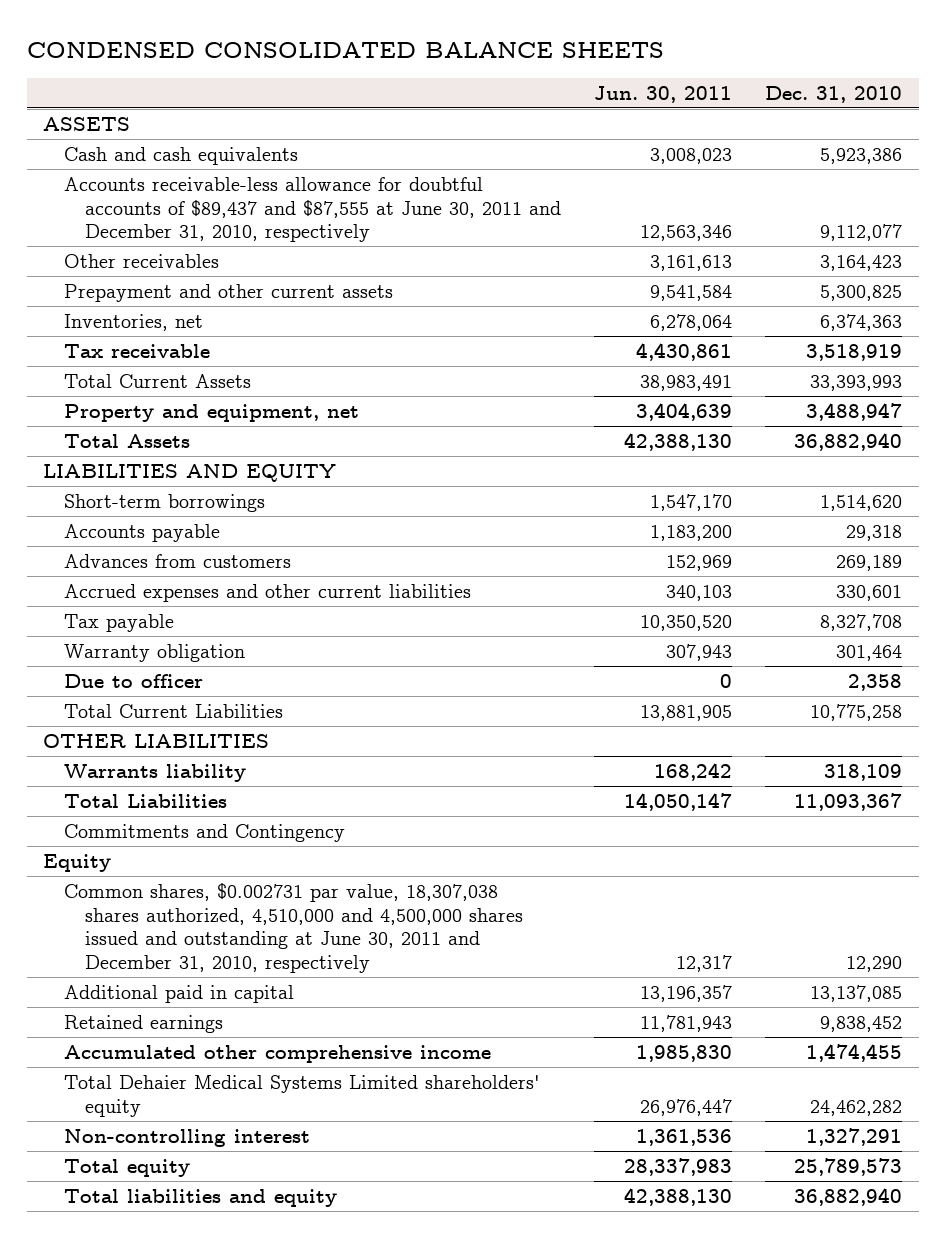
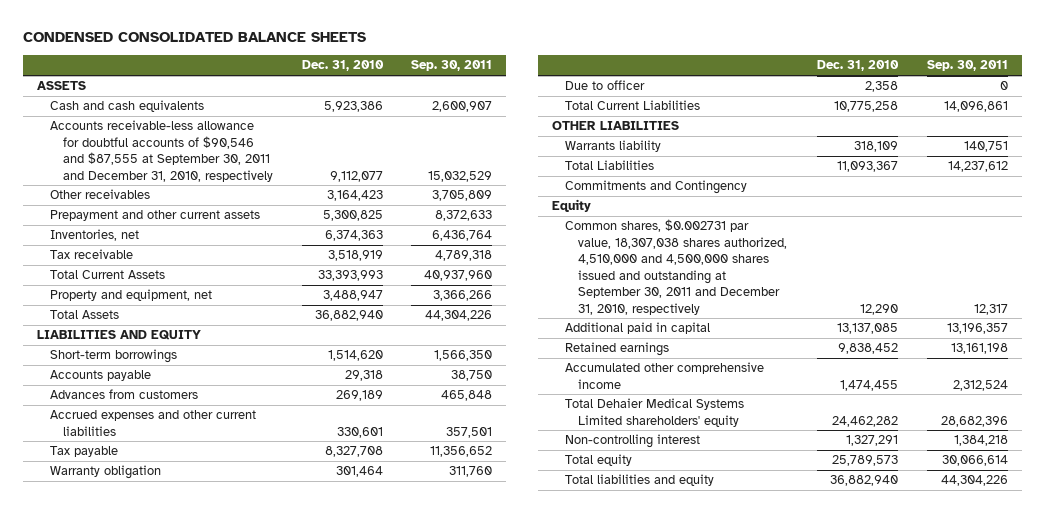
- | Jun. 30, 2011 | Dec. 31, 2010
+ | Dec. 31, 2010 | Sep. 30, 2011
- Accounts receivable-less allowance for doubtful accounts of $89,437 and $87,555 at June 30, 2011 and December 31, 2010, respectively | 12,563,346 | 9,112,077
+ Accounts receivable-less allowance for doubtful accounts of $90,546 and $87,555 at September 30, 2011 and December 31, 2010, respectively | 9,112,077 | 15,032,529
- Common shares, $0.002731 par value, 18,307,038 shares authorized, 4,510,000 and 4,500,000 shares issued and outstanding at June 30, 2011 and December 31, 2010, respectively | 12,317 | 12,290
+ Common shares, $0.002731 par value, 18,307,038 shares authorized, 4,510,000 and 4,500,000 shares issued and outstanding at September 30, 2011 and December 31, 2010, respectively | 12,290 | 12,317

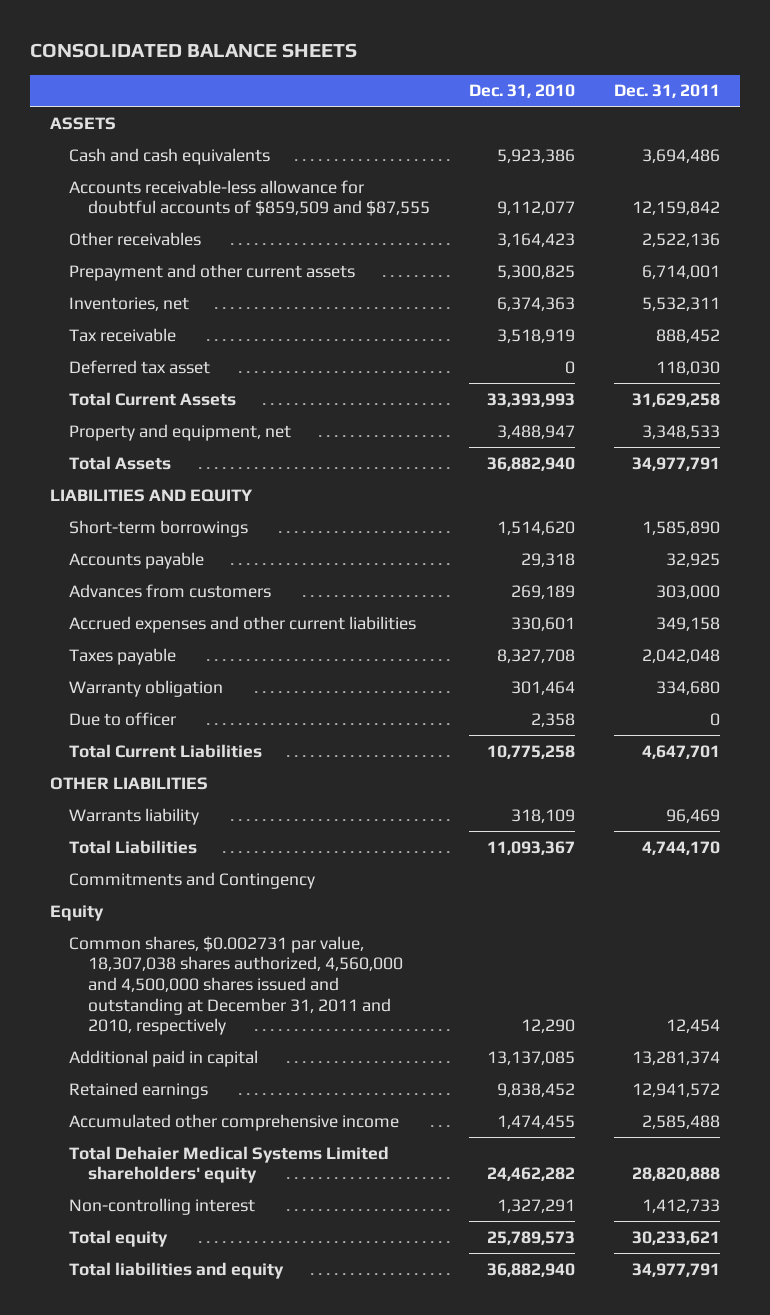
- CONDENSED CONSOLIDATED BALANCE SHEETS
+ CONSOLIDATED BALANCE SHEETS
- | Dec. 31, 2010 | Sep. 30, 2011
+ | Dec. 31, 2010 | Dec. 31, 2011
- Accounts receivable-less allowance for doubtful accounts of $90,546 and $87,555 at September 30, 2011 and December 31, 2010, respectively | 9,112,077 | 15,032,529
+ Accounts receivable-less allowance for doubtful accounts of $859,509 and $87,555 | 9,112,077 | 12,159,842
+ Deferred tax asset | 0 | 118,030
- Tax payable | 8,327,708 | 11,356,652
+ Taxes payable | 8,327,708 | 2,042,048
- Common shares, $0.002731 par value, 18,307,038 shares authorized, 4,510,000 and 4,500,000 shares issued and outstanding at September 30, 2011 and December 31, 2010, respectively | 12,290 | 12,317
+ Common shares, $0.002731 par value, 18,307,038 shares authorized, 4,560,000 and 4,500,000 shares issued and outstanding at December 31, 2011 and 2010, respectively | 12,290 | 12,454

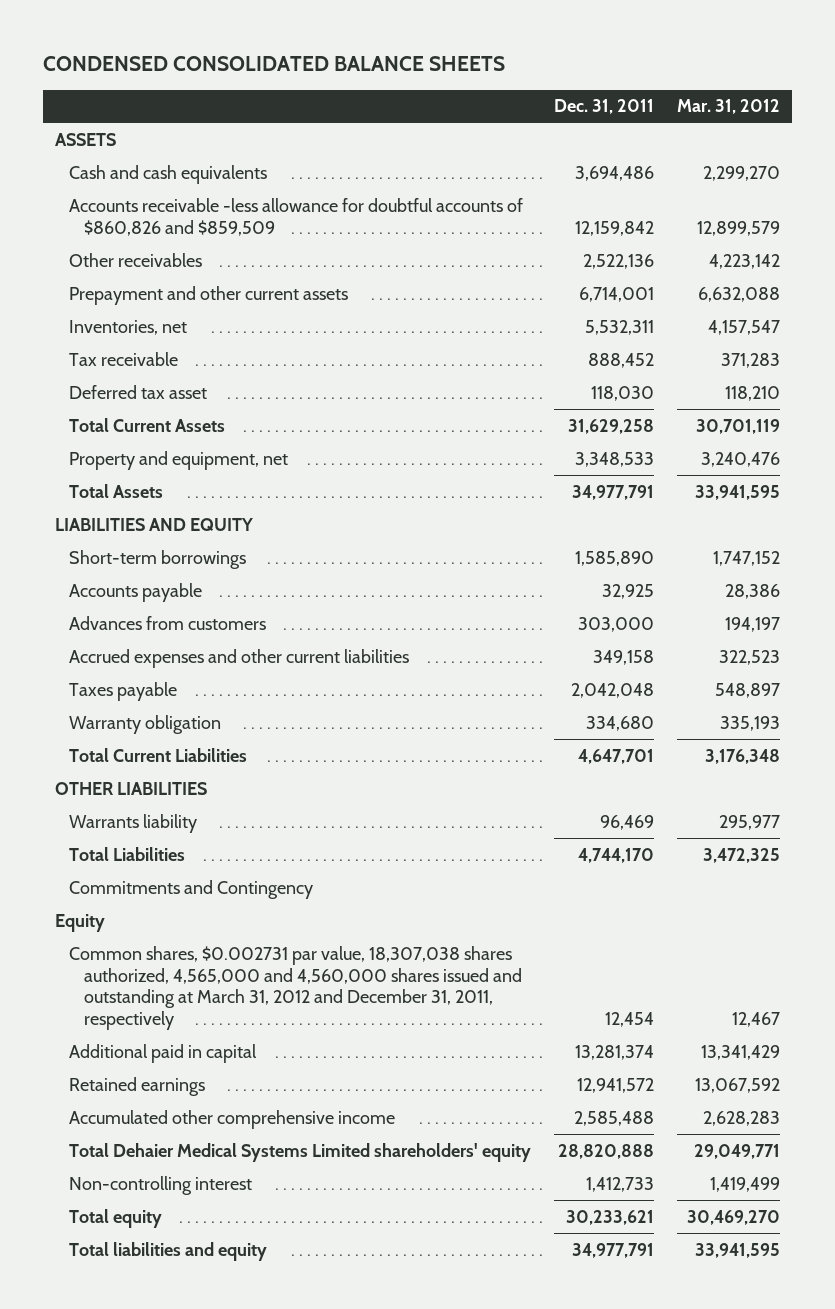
- CONSOLIDATED BALANCE SHEETS
+ CONDENSED CONSOLIDATED BALANCE SHEETS
- | Dec. 31, 2010 | Dec. 31, 2011
+ | Dec. 31, 2011 | Mar. 31, 2012
- Accounts receivable-less allowance for doubtful accounts of $859,509 and $87,555 | 9,112,077 | 12,159,842
+ Accounts receivable -less allowance for doubtful accounts of $860,826 and $859,509 | 12,159,842 | 12,899,579
- Due to officer | 2,358 | 0
- Common shares, $0.002731 par value, 18,307,038 shares authorized, 4,560,000 and 4,500,000 shares issued and outstanding at December 31, 2011 and 2010, respectively | 12,290 | 12,454
+ Common shares, $0.002731 par value, 18,307,038 shares authorized, 4,565,000 and 4,560,000 shares issued and outstanding at March 31, 2012 and December 31, 2011, respectively | 12,454 | 12,467

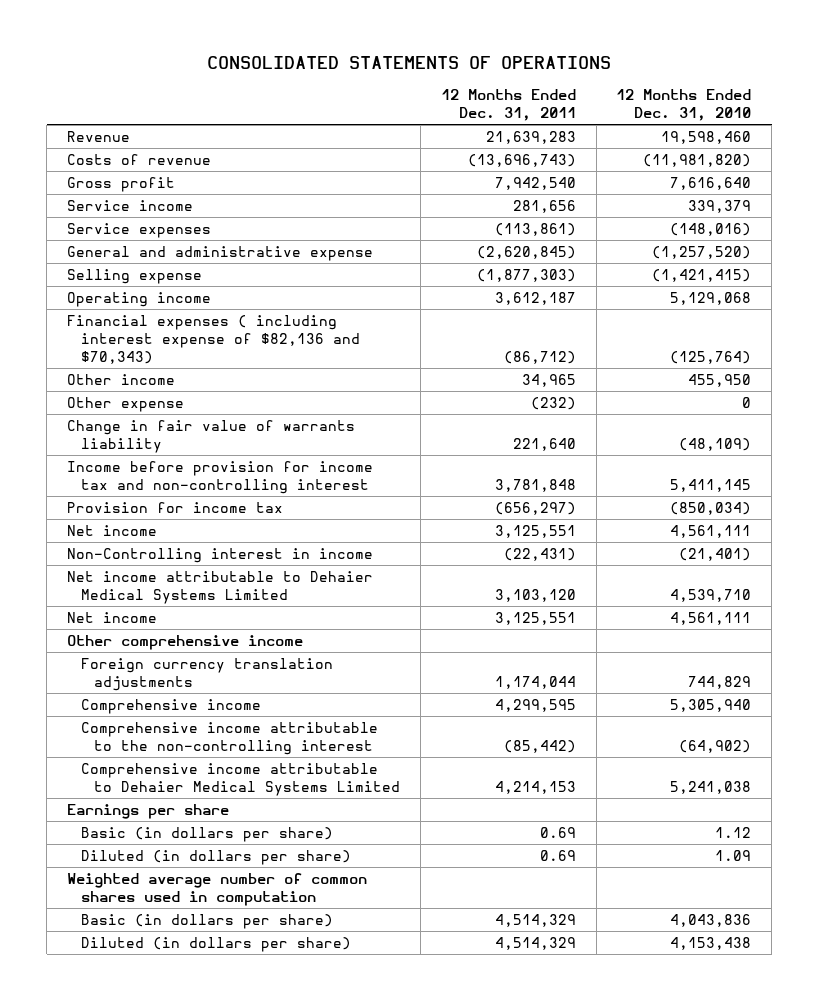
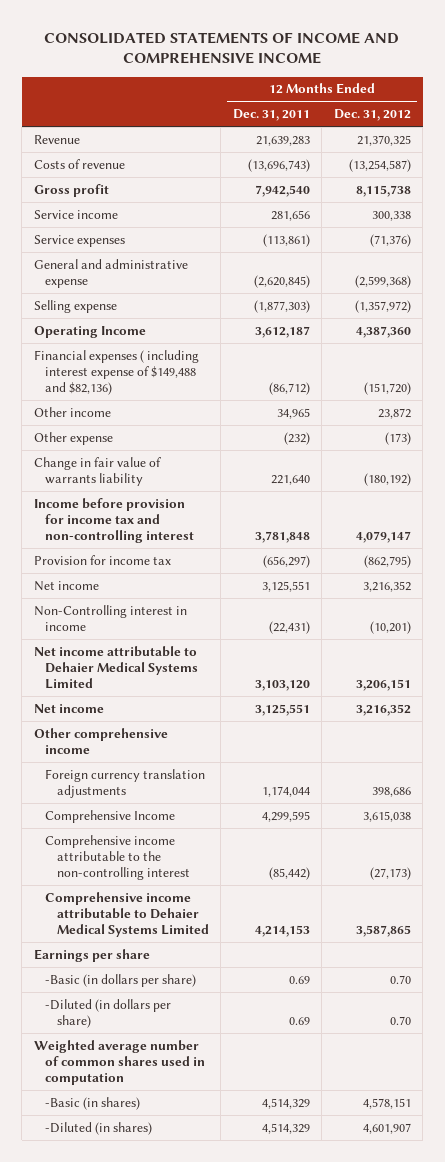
- CONSOLIDATED STATEMENTS OF OPERATIONS
+ CONSOLIDATED STATEMENTS OF INCOME AND COMPREHENSIVE INCOME
- | 12 Months Ended Dec. 31, 2011 | 12 Months Ended Dec. 31, 2010
+ | 12 Months Ended Dec. 31, 2011 | 12 Months Ended Dec. 31, 2012
- Operating income | 3,612,187 | 5,129,068
- Financial expenses ( including interest expense of $82,136 and $70,343) | (86,712) | (125,764)
+ Operating Income | 3,612,187 | 4,387,360
+ Financial expenses ( including interest expense of $149,488 and $82,136) | (86,712) | (151,720)
- Comprehensive income | 4,299,595 | 5,305,940
+ Comprehensive Income | 4,299,595 | 3,615,038
- Basic (in dollars per share) | 0.69 | 1.12
- Diluted (in dollars per share) | 0.69 | 1.09
+ -Basic (in dollars per share) | 0.69 | 0.70
+ -Diluted (in dollars per share) | 0.69 | 0.70
- Basic (in dollars per share) | 4,514,329 | 4,043,836
- Diluted (in dollars per share) | 4,514,329 | 4,153,438
+ -Basic (in shares) | 4,514,329 | 4,578,151
+ -Diluted (in shares) | 4,514,329 | 4,601,907

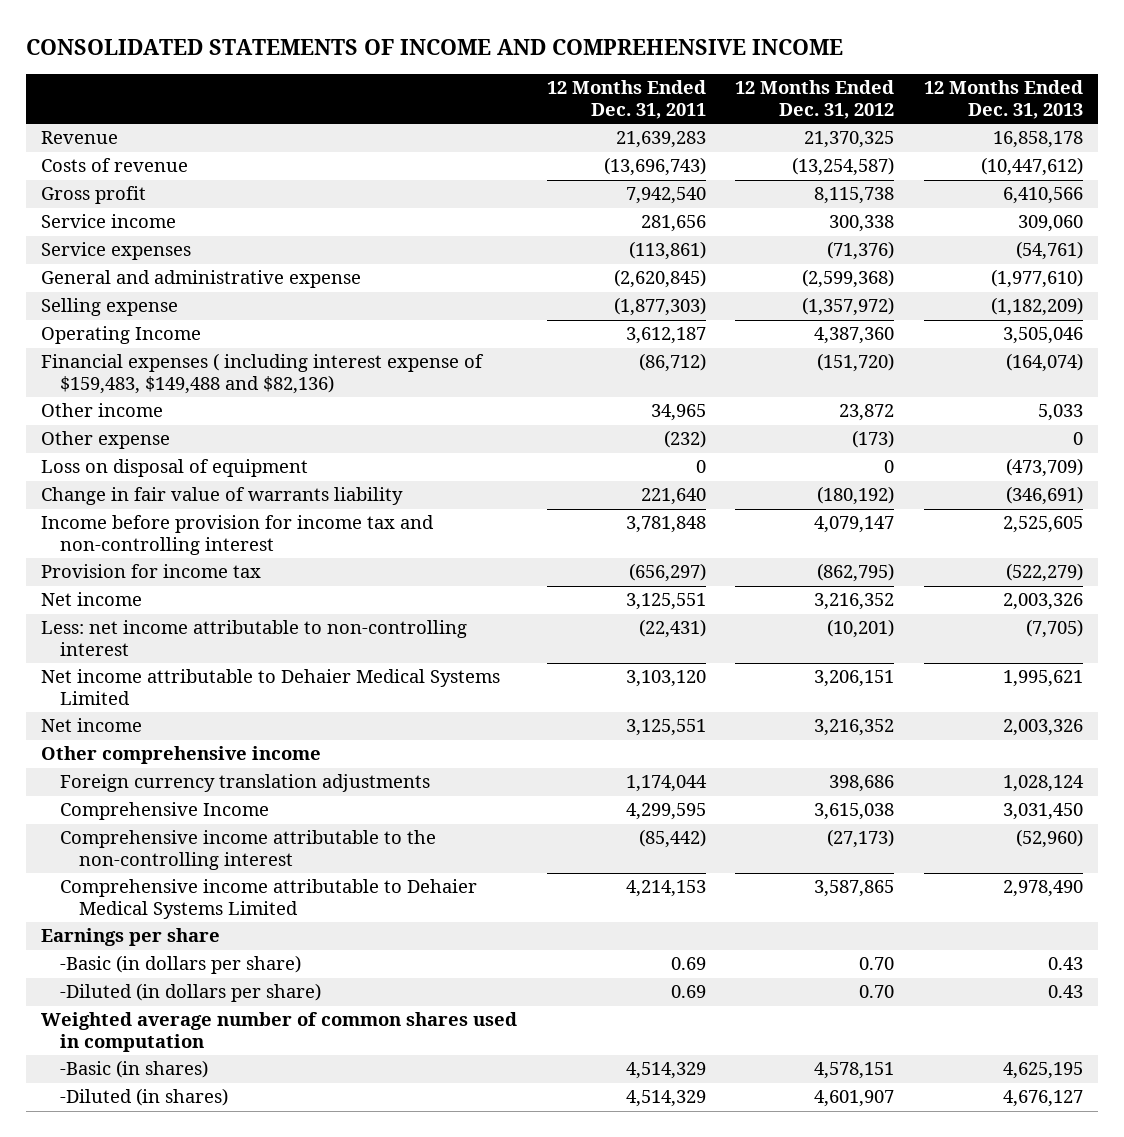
- | 12 Months Ended Dec. 31, 2011 | 12 Months Ended Dec. 31, 2012
+ | 12 Months Ended Dec. 31, 2011 | 12 Months Ended Dec. 31, 2012 | 12 Months Ended Dec. 31, 2013
- Financial expenses ( including interest expense of $149,488 and $82,136) | (86,712) | (151,720)
+ Financial expenses ( including interest expense of $159,483, $149,488 and $82,136) | (86,712) | (151,720) | (164,074)
+ Loss on disposal of equipment | 0 | 0 | (473,709)
- Non-Controlling interest in income | (22,431) | (10,201)
+ Less: net income attributable to non-controlling interest | (22,431) | (10,201) | (7,705)

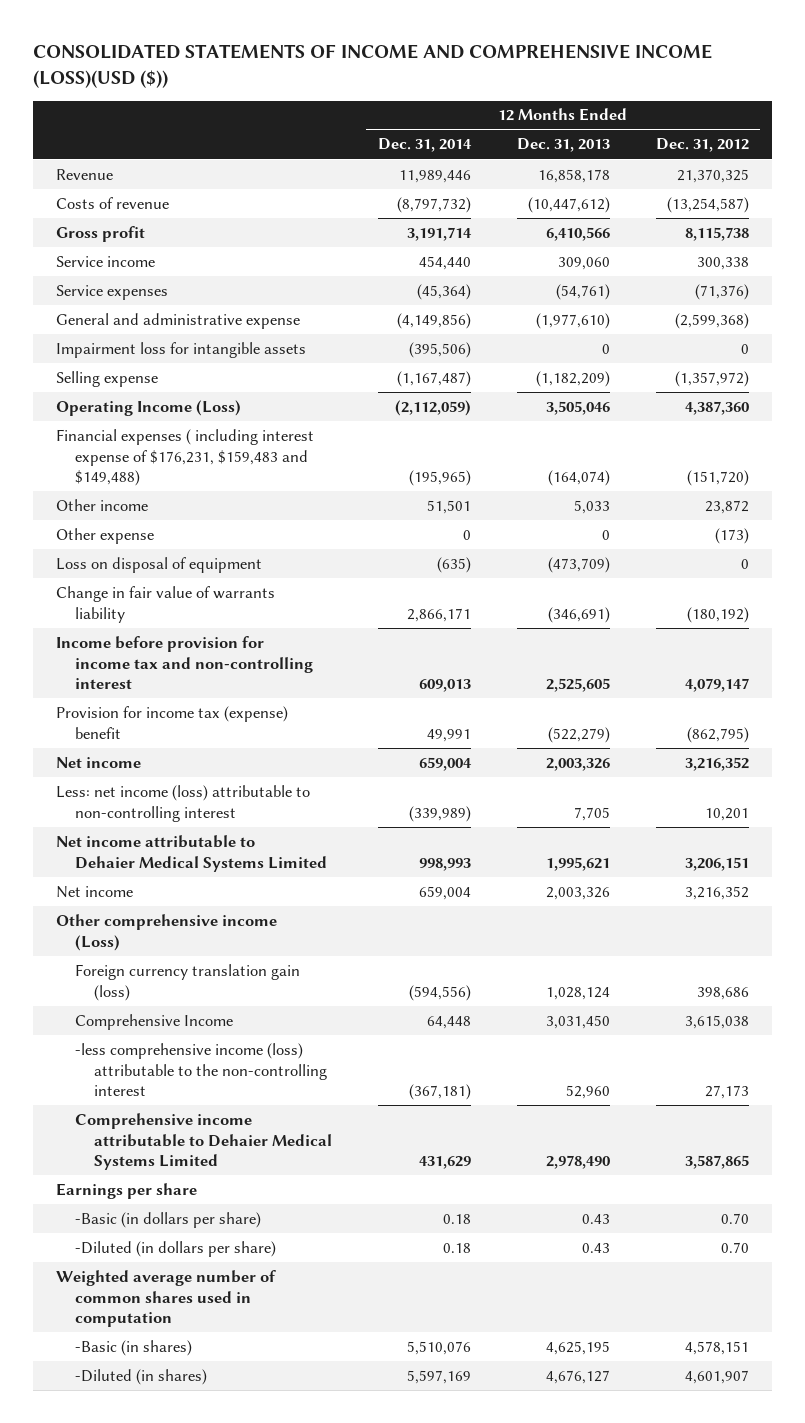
- CONSOLIDATED STATEMENTS OF INCOME AND COMPREHENSIVE INCOME
+ CONSOLIDATED STATEMENTS OF INCOME AND COMPREHENSIVE INCOME (LOSS)(USD ($))
- | 12 Months Ended Dec. 31, 2011 | 12 Months Ended Dec. 31, 2012 | 12 Months Ended Dec. 31, 2013
+ | 12 Months Ended Dec. 31, 2014 | 12 Months Ended Dec. 31, 2013 | 12 Months Ended Dec. 31, 2012
+ Impairment loss for intangible assets | (395,506) | 0 | 0
- Operating Income | 3,612,187 | 4,387,360 | 3,505,046
- Financial expenses ( including interest expense of $159,483, $149,488 and $82,136) | (86,712) | (151,720) | (164,074)
+ Operating Income (Loss) | (2,112,059) | 3,505,046 | 4,387,360
+ Financial expenses ( including interest expense of $176,231, $159,483 and $149,488) | (195,965) | (164,074) | (151,720)
- Provision for income tax | (656,297) | (862,795) | (522,279)
+ Provision for income tax (expense) benefit | 49,991 | (522,279) | (862,795)
- Less: net income attributable to non-controlling interest | (22,431) | (10,201) | (7,705)
+ Less: net income (loss) attributable to non-controlling interest | (339,989) | 7,705 | 10,201
- Other comprehensive income
- Foreign currency translation adjustments | 1,174,044 | 398,686 | 1,028,124
+ Other comprehensive income (Loss)
+ Foreign currency translation gain (loss) | (594,556) | 1,028,124 | 398,686
- Comprehensive income attributable to the non-controlling interest | (85,442) | (27,173) | (52,960)
+ -less comprehensive income (loss) attributable to the non-controlling interest | (367,181) | 52,960 | 27,173

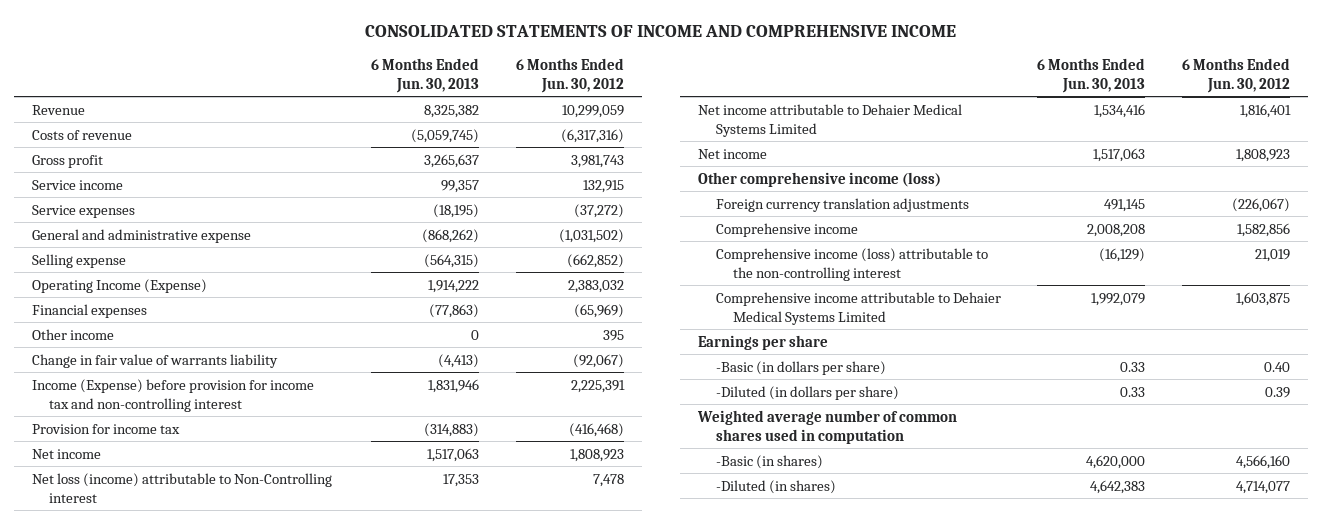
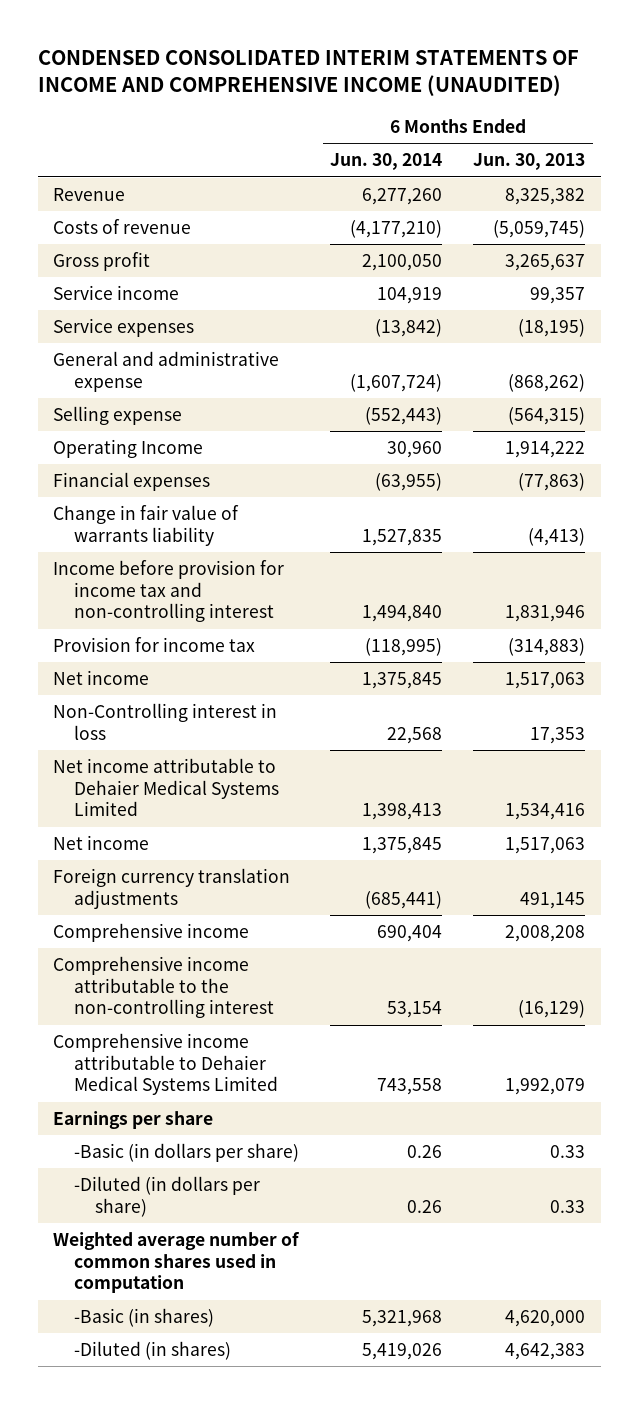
- CONSOLIDATED STATEMENTS OF INCOME AND COMPREHENSIVE INCOME
+ CONDENSED CONSOLIDATED INTERIM STATEMENTS OF INCOME AND COMPREHENSIVE INCOME (UNAUDITED)
- | 6 Months Ended Jun. 30, 2013 | 6 Months Ended Jun. 30, 2012
+ | 6 Months Ended Jun. 30, 2014 | 6 Months Ended Jun. 30, 2013
- Operating Income (Expense) | 1,914,222 | 2,383,032
+ Operating Income | 30,960 | 1,914,222
- Other income | 0 | 395
- Income (Expense) before provision for income tax and non-controlling interest | 1,831,946 | 2,225,391
+ Income before provision for income tax and non-controlling interest | 1,494,840 | 1,831,946
- Net loss (income) attributable to Non-Controlling interest | 17,353 | 7,478
+ Non-Controlling interest in loss | 22,568 | 17,353
- Other comprehensive income (loss)
- Comprehensive income (loss) attributable to the non-controlling interest | (16,129) | 21,019
+ Comprehensive income attributable to the non-controlling interest | 53,154 | (16,129)

